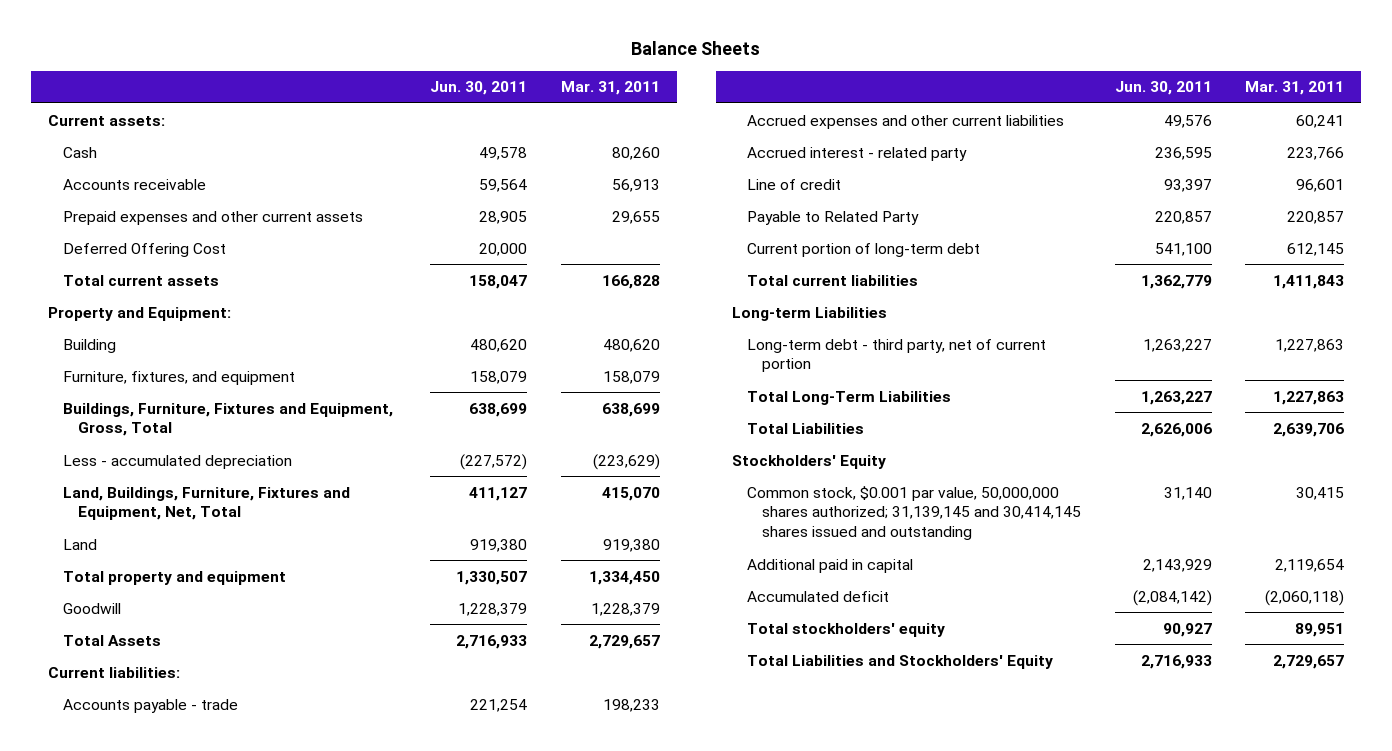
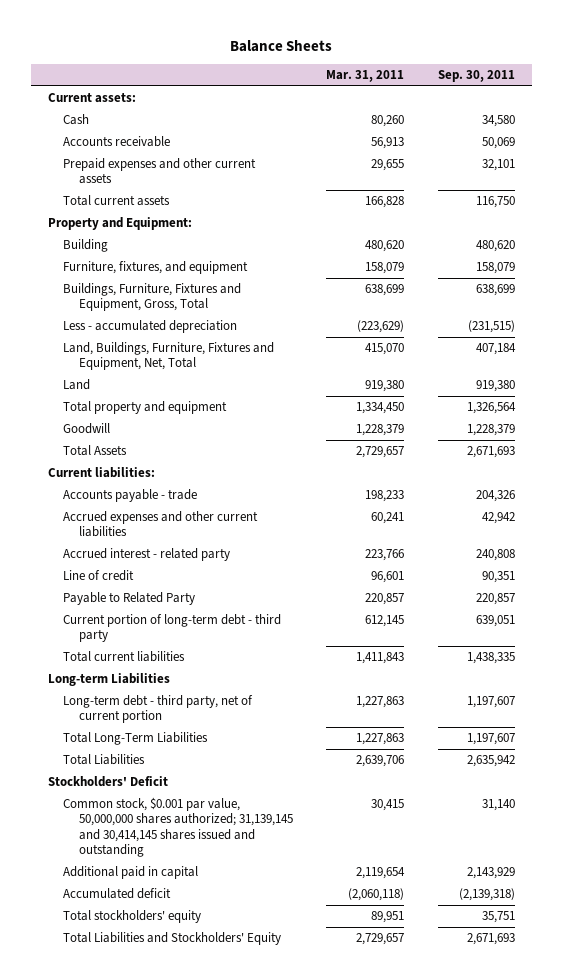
- | Jun. 30, 2011 | Mar. 31, 2011
+ | Mar. 31, 2011 | Sep. 30, 2011
- Deferred Offering Cost | 20,000 |
- Current portion of long-term debt | 541,100 | 612,145
+ Current portion of long-term debt - third party | 612,145 | 639,051
- Stockholders' Equity
+ Stockholders' Deficit

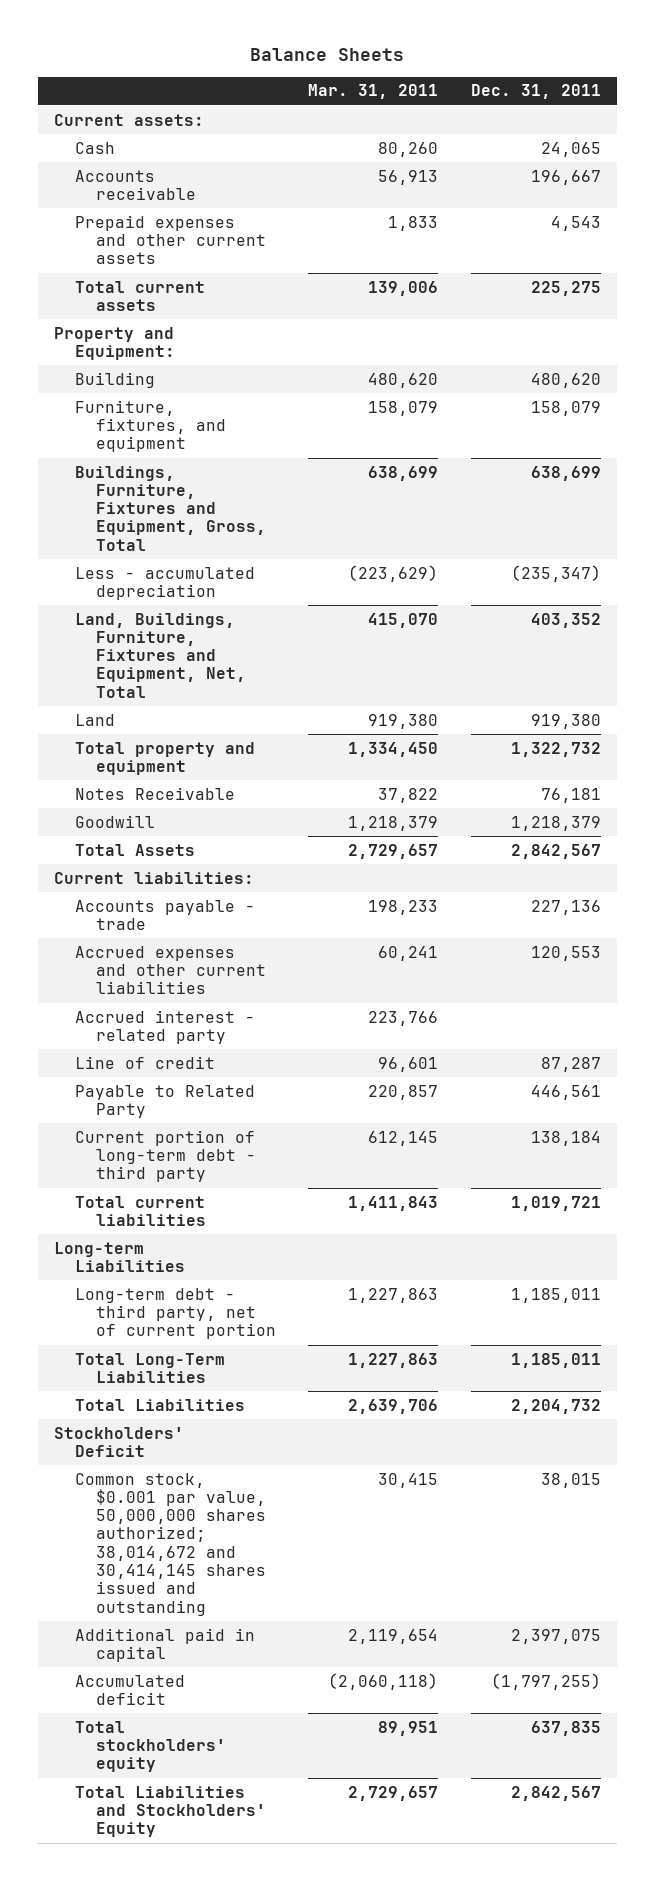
- | Mar. 31, 2011 | Sep. 30, 2011
+ | Mar. 31, 2011 | Dec. 31, 2011
- Prepaid expenses and other current assets | 29,655 | 32,101
- Total current assets | 166,828 | 116,750
+ Prepaid expenses and other current assets | 1,833 | 4,543
+ Total current assets | 139,006 | 225,275
- Goodwill | 1,228,379 | 1,228,379
+ Notes Receivable | 37,822 | 76,181
+ Goodwill | 1,218,379 | 1,218,379
- Common stock, $0.001 par value, 50,000,000 shares authorized; 31,139,145 and 30,414,145 shares issued and outstanding | 30,415 | 31,140
+ Common stock, $0.001 par value, 50,000,000 shares authorized; 38,014,672 and 30,414,145 shares issued and outstanding | 30,415 | 38,015

